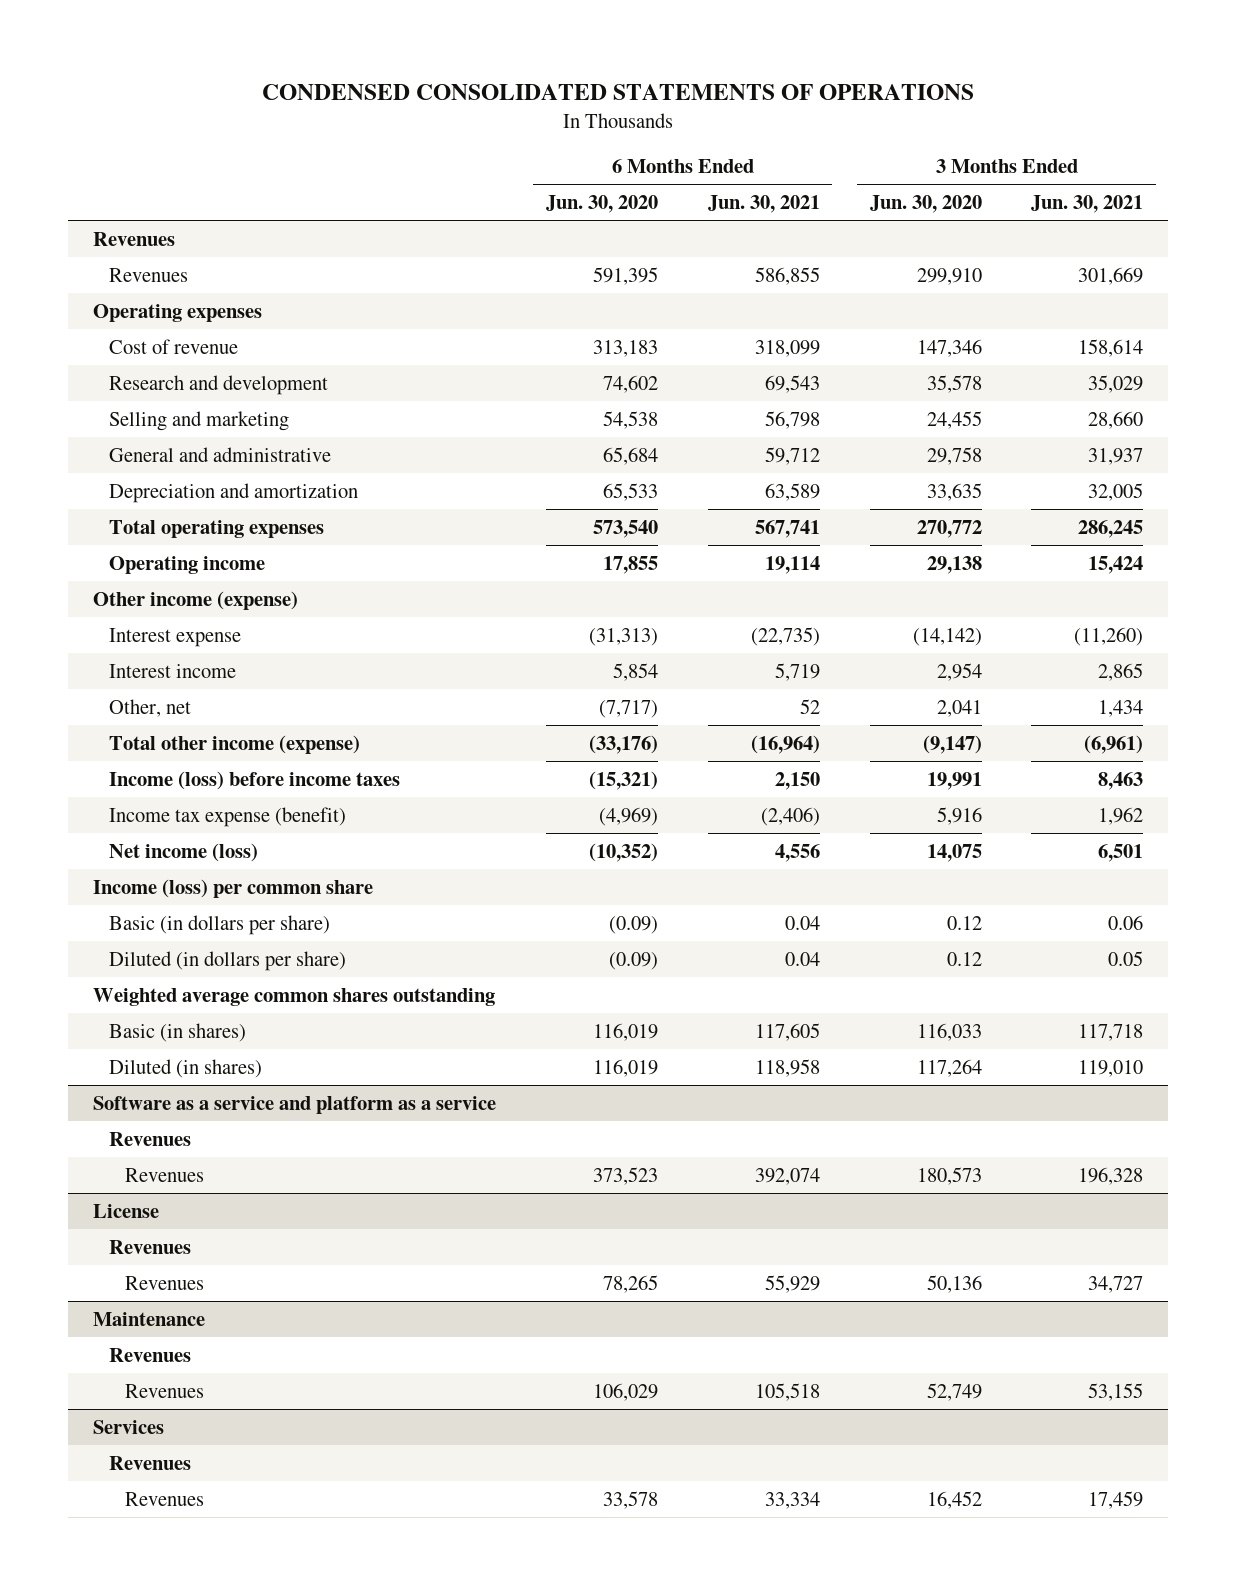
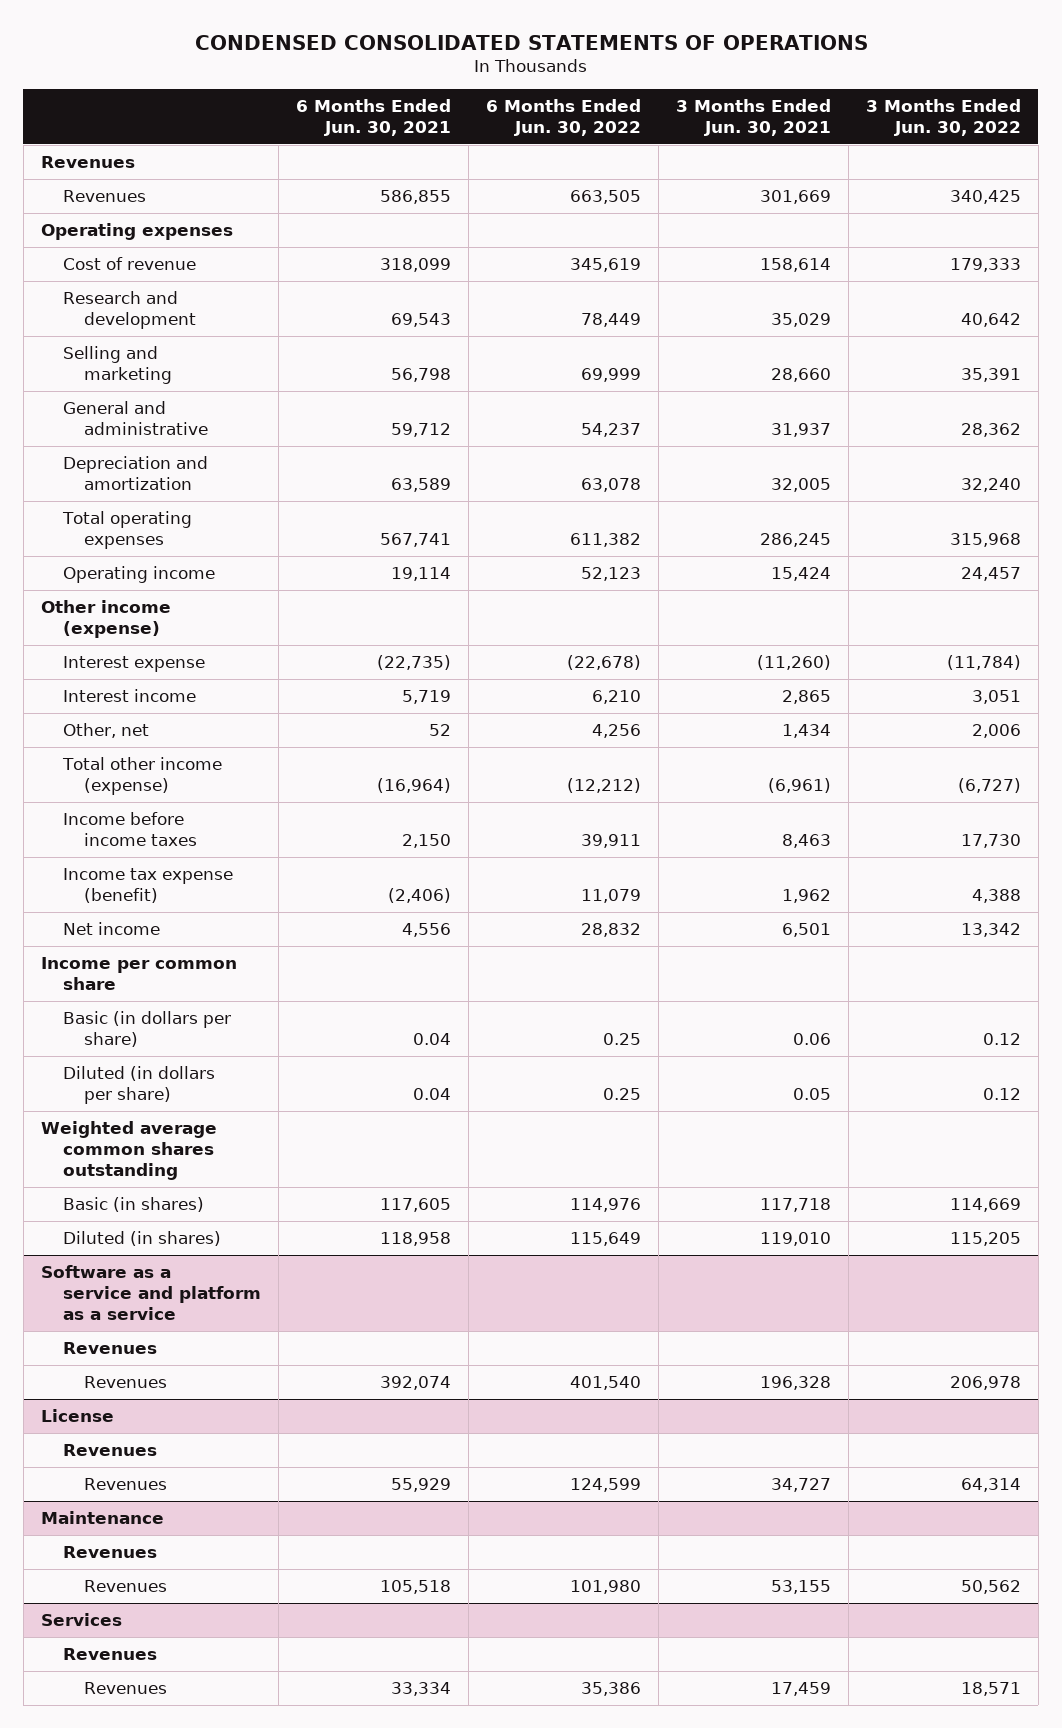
- | 6 Months Ended Jun. 30, 2020 | 6 Months Ended Jun. 30, 2021 | 3 Months Ended Jun. 30, 2020 | 3 Months Ended Jun. 30, 2021
+ | 6 Months Ended Jun. 30, 2021 | 6 Months Ended Jun. 30, 2022 | 3 Months Ended Jun. 30, 2021 | 3 Months Ended Jun. 30, 2022
- Income (loss) before income taxes | (15,321) | 2,150 | 19,991 | 8,463
+ Income before income taxes | 2,150 | 39,911 | 8,463 | 17,730
- Net income (loss) | (10,352) | 4,556 | 14,075 | 6,501
- Income (loss) per common share
+ Net income | 4,556 | 28,832 | 6,501 | 13,342
+ Income per common share

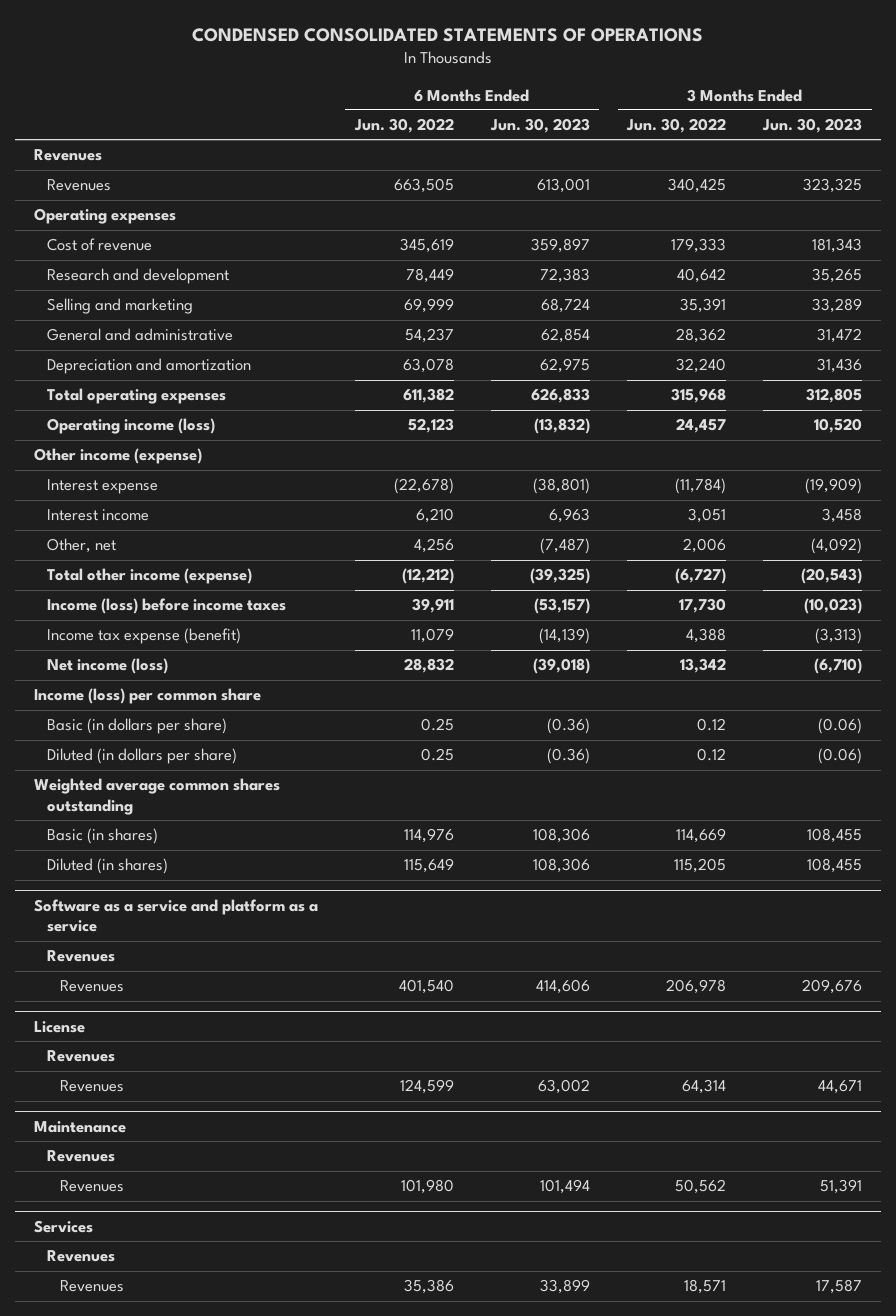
- | 6 Months Ended Jun. 30, 2021 | 6 Months Ended Jun. 30, 2022 | 3 Months Ended Jun. 30, 2021 | 3 Months Ended Jun. 30, 2022
+ | 6 Months Ended Jun. 30, 2022 | 6 Months Ended Jun. 30, 2023 | 3 Months Ended Jun. 30, 2022 | 3 Months Ended Jun. 30, 2023
- Operating income | 19,114 | 52,123 | 15,424 | 24,457
+ Operating income (loss) | 52,123 | (13,832) | 24,457 | 10,520
- Income before income taxes | 2,150 | 39,911 | 8,463 | 17,730
+ Income (loss) before income taxes | 39,911 | (53,157) | 17,730 | (10,023)
- Net income | 4,556 | 28,832 | 6,501 | 13,342
- Income per common share
+ Net income (loss) | 28,832 | (39,018) | 13,342 | (6,710)
+ Income (loss) per common share

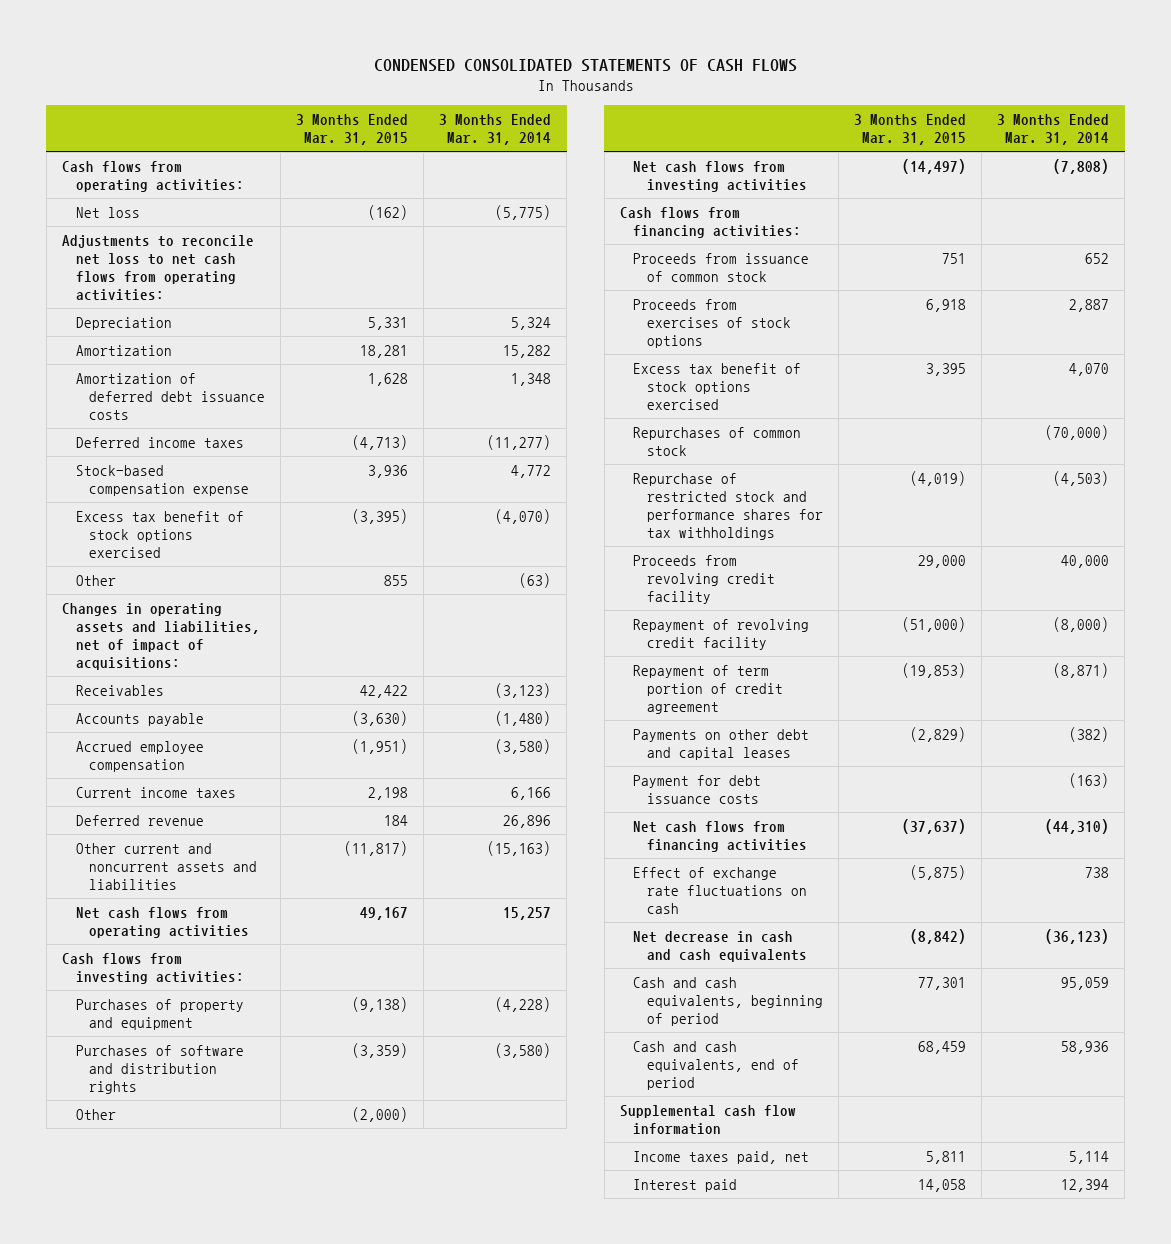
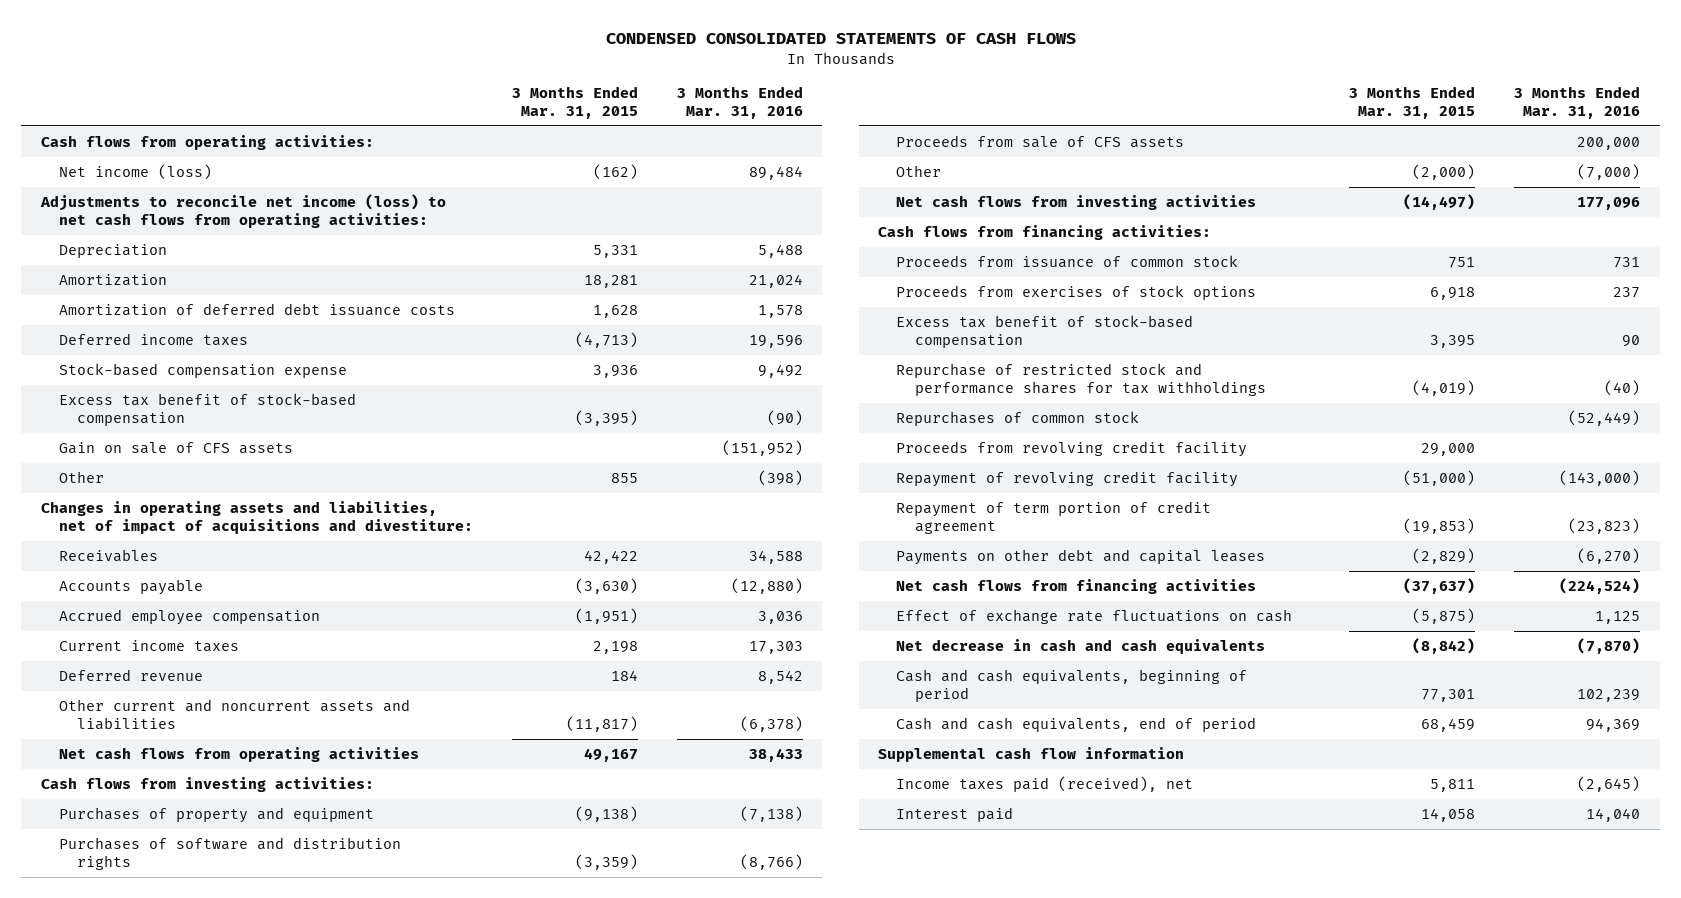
- | 3 Months Ended Mar. 31, 2015 | 3 Months Ended Mar. 31, 2014
+ | 3 Months Ended Mar. 31, 2015 | 3 Months Ended Mar. 31, 2016
- Net loss | (162) | (5,775)
- Adjustments to reconcile net loss to net cash flows from operating activities:
+ Net income (loss) | (162) | 89,484
+ Adjustments to reconcile net income (loss) to net cash flows from operating activities:
- Excess tax benefit of stock options exercised | (3,395) | (4,070)
+ Excess tax benefit of stock-based compensation | (3,395) | (90)
+ Gain on sale of CFS assets | | (151,952)
- Changes in operating assets and liabilities, net of impact of acquisitions:
+ Changes in operating assets and liabilities, net of impact of acquisitions and divestiture:
+ Proceeds from sale of CFS assets | | 200,000
- Excess tax benefit of stock options exercised | 3,395 | 4,070
+ Excess tax benefit of stock-based compensation | 3,395 | 90
moved down: Repurchases of common stock | | (52,449)
- Payment for debt issuance costs | | (163)
- Income taxes paid, net | 5,811 | 5,114
+ Income taxes paid (received), net | 5,811 | (2,645)

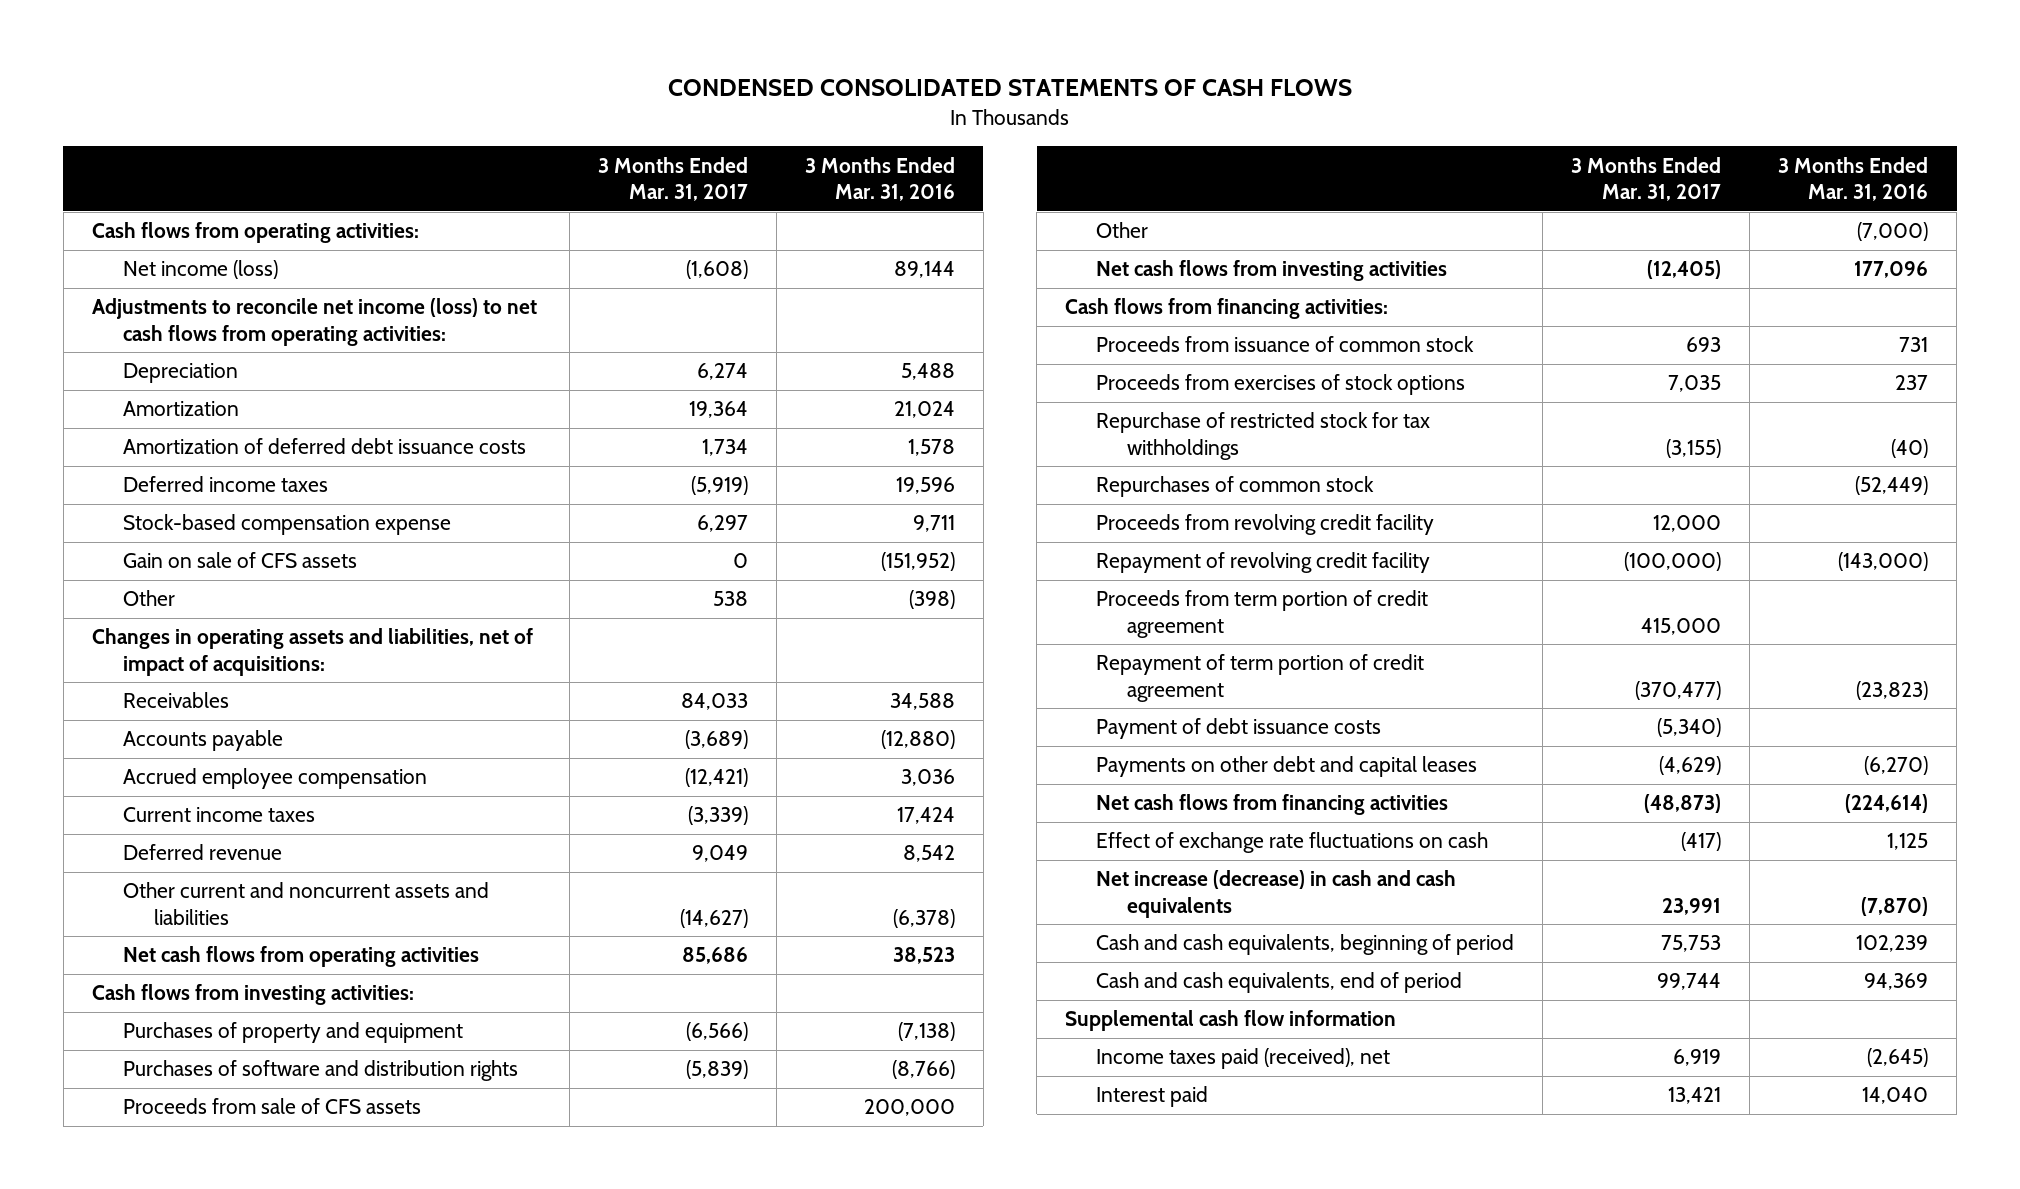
- | 3 Months Ended Mar. 31, 2015 | 3 Months Ended Mar. 31, 2016
+ | 3 Months Ended Mar. 31, 2017 | 3 Months Ended Mar. 31, 2016
- Net income (loss) | (162) | 89,484
+ Net income (loss) | (1,608) | 89,144
- Stock-based compensation expense | 3,936 | 9,492
- Excess tax benefit of stock-based compensation | (3,395) | (90)
+ Stock-based compensation expense | 6,297 | 9,711
- Changes in operating assets and liabilities, net of impact of acquisitions and divestiture:
+ Changes in operating assets and liabilities, net of impact of acquisitions:
- Current income taxes | 2,198 | 17,303
+ Current income taxes | (3,339) | 17,424
- Net cash flows from operating activities | 49,167 | 38,433
+ Net cash flows from operating activities | 85,686 | 38,523
- Excess tax benefit of stock-based compensation | 3,395 | 90
- Repurchase of restricted stock and performance shares for tax withholdings | (4,019) | (40)
+ Repurchase of restricted stock for tax withholdings | (3,155) | (40)
+ Proceeds from term portion of credit agreement | 415,000 |
+ Payment of debt issuance costs | (5,340) |
- Net cash flows from financing activities | (37,637) | (224,524)
+ Net cash flows from financing activities | (48,873) | (224,614)
- Net decrease in cash and cash equivalents | (8,842) | (7,870)
+ Net increase (decrease) in cash and cash equivalents | 23,991 | (7,870)

